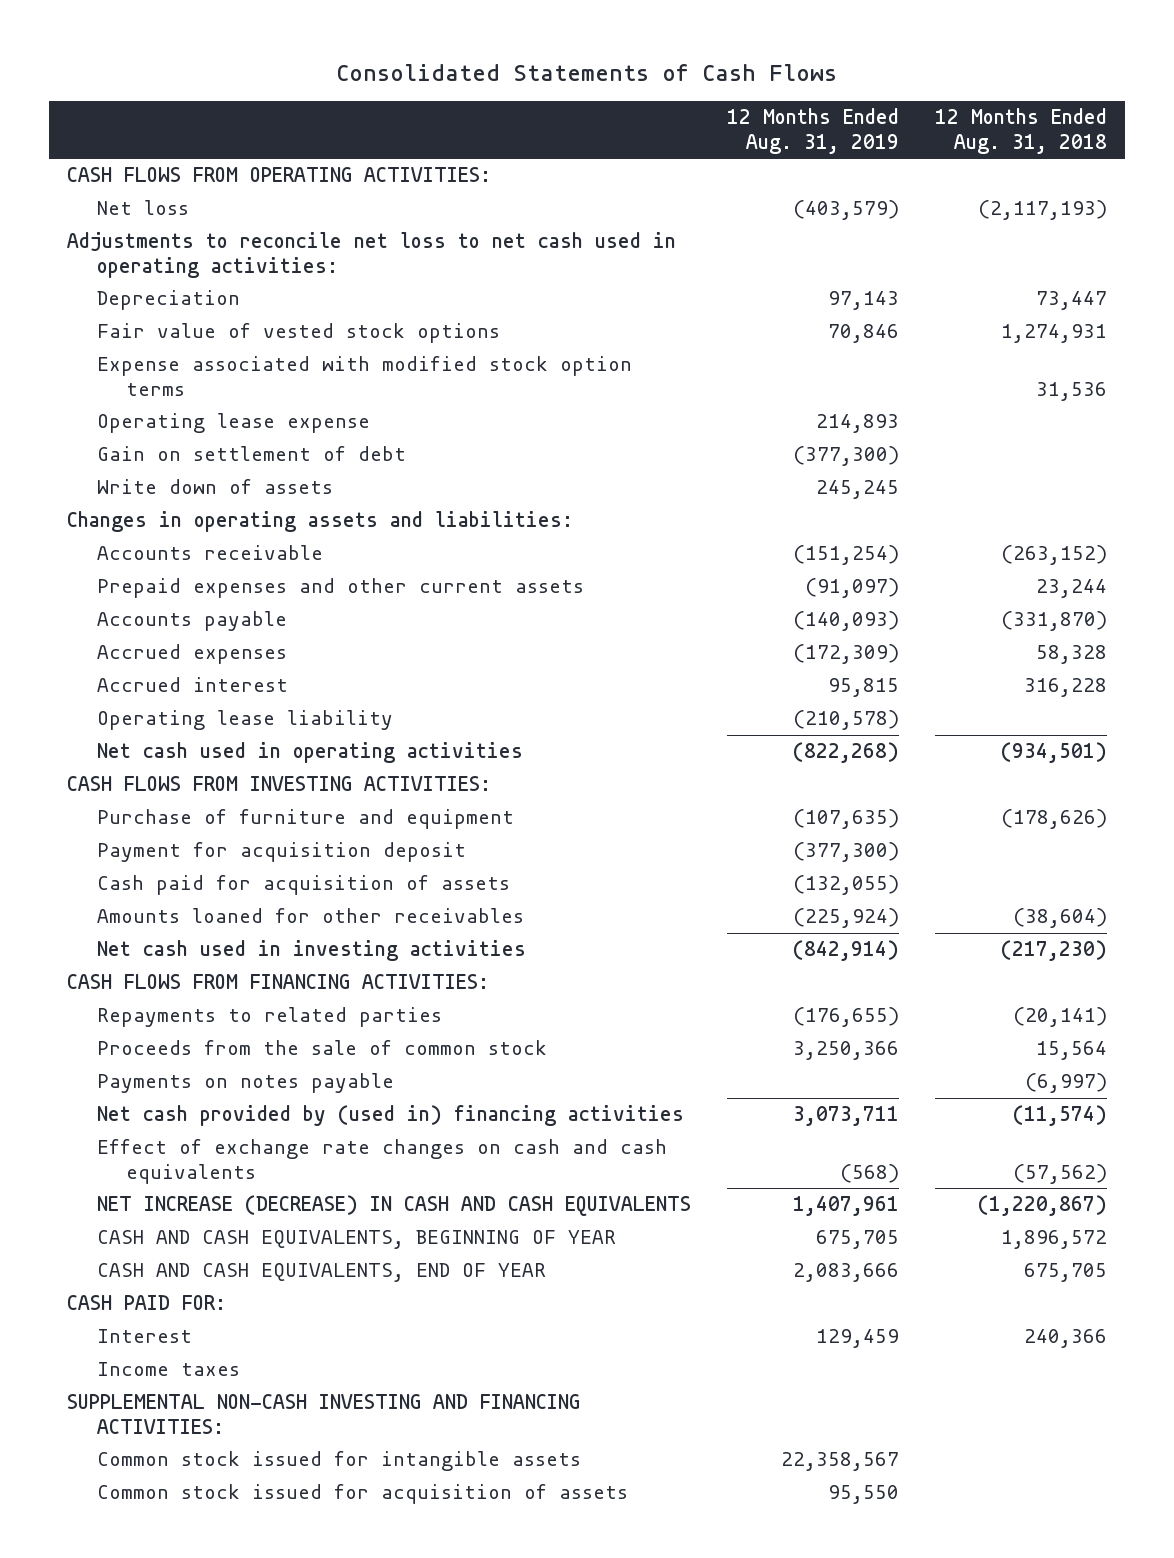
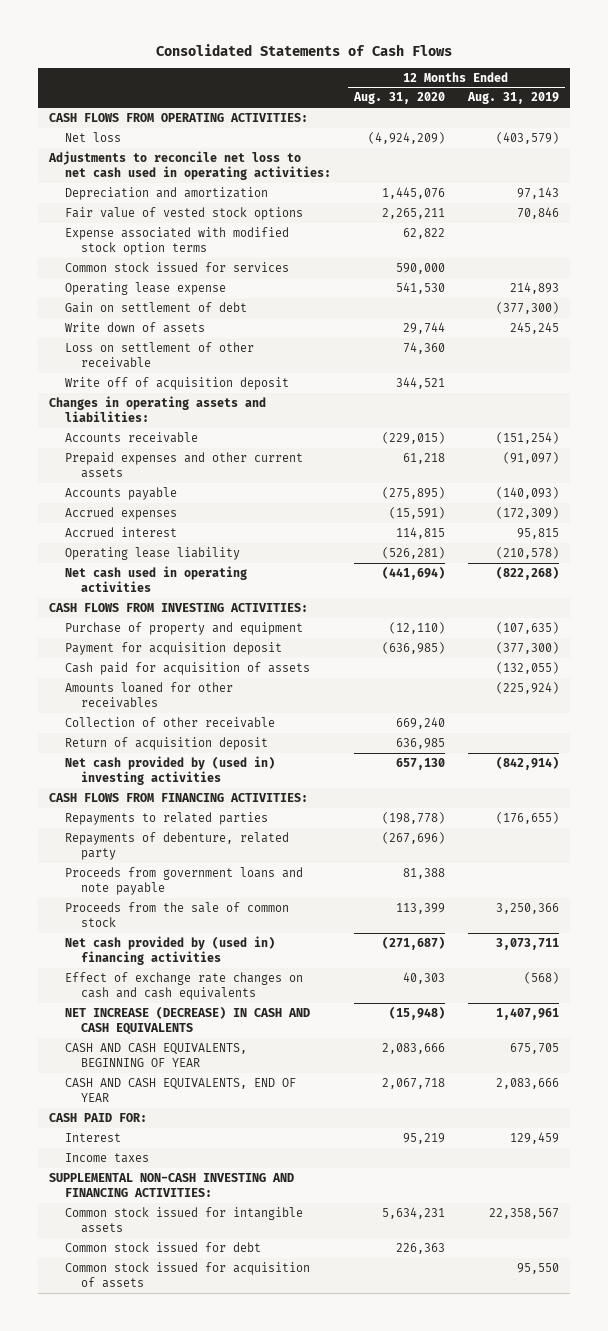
- | 12 Months Ended Aug. 31, 2019 | 12 Months Ended Aug. 31, 2018
+ | 12 Months Ended Aug. 31, 2020 | 12 Months Ended Aug. 31, 2019
- Depreciation | 97,143 | 73,447
+ Depreciation and amortization | 1,445,076 | 97,143
+ Common stock issued for services | 590,000 |
+ Loss on settlement of other receivable | 74,360 |
+ Write off of acquisition deposit | 344,521 |
- Purchase of furniture and equipment | (107,635) | (178,626)
+ Purchase of property and equipment | (12,110) | (107,635)
- Net cash used in investing activities | (842,914) | (217,230)
+ Collection of other receivable | 669,240 |
+ Return of acquisition deposit | 636,985 |
+ Net cash provided by (used in) investing activities | 657,130 | (842,914)
+ Repayments of debenture, related party | (267,696) |
+ Proceeds from government loans and note payable | 81,388 |
- Payments on notes payable | | (6,997)
+ Common stock issued for debt | 226,363 |

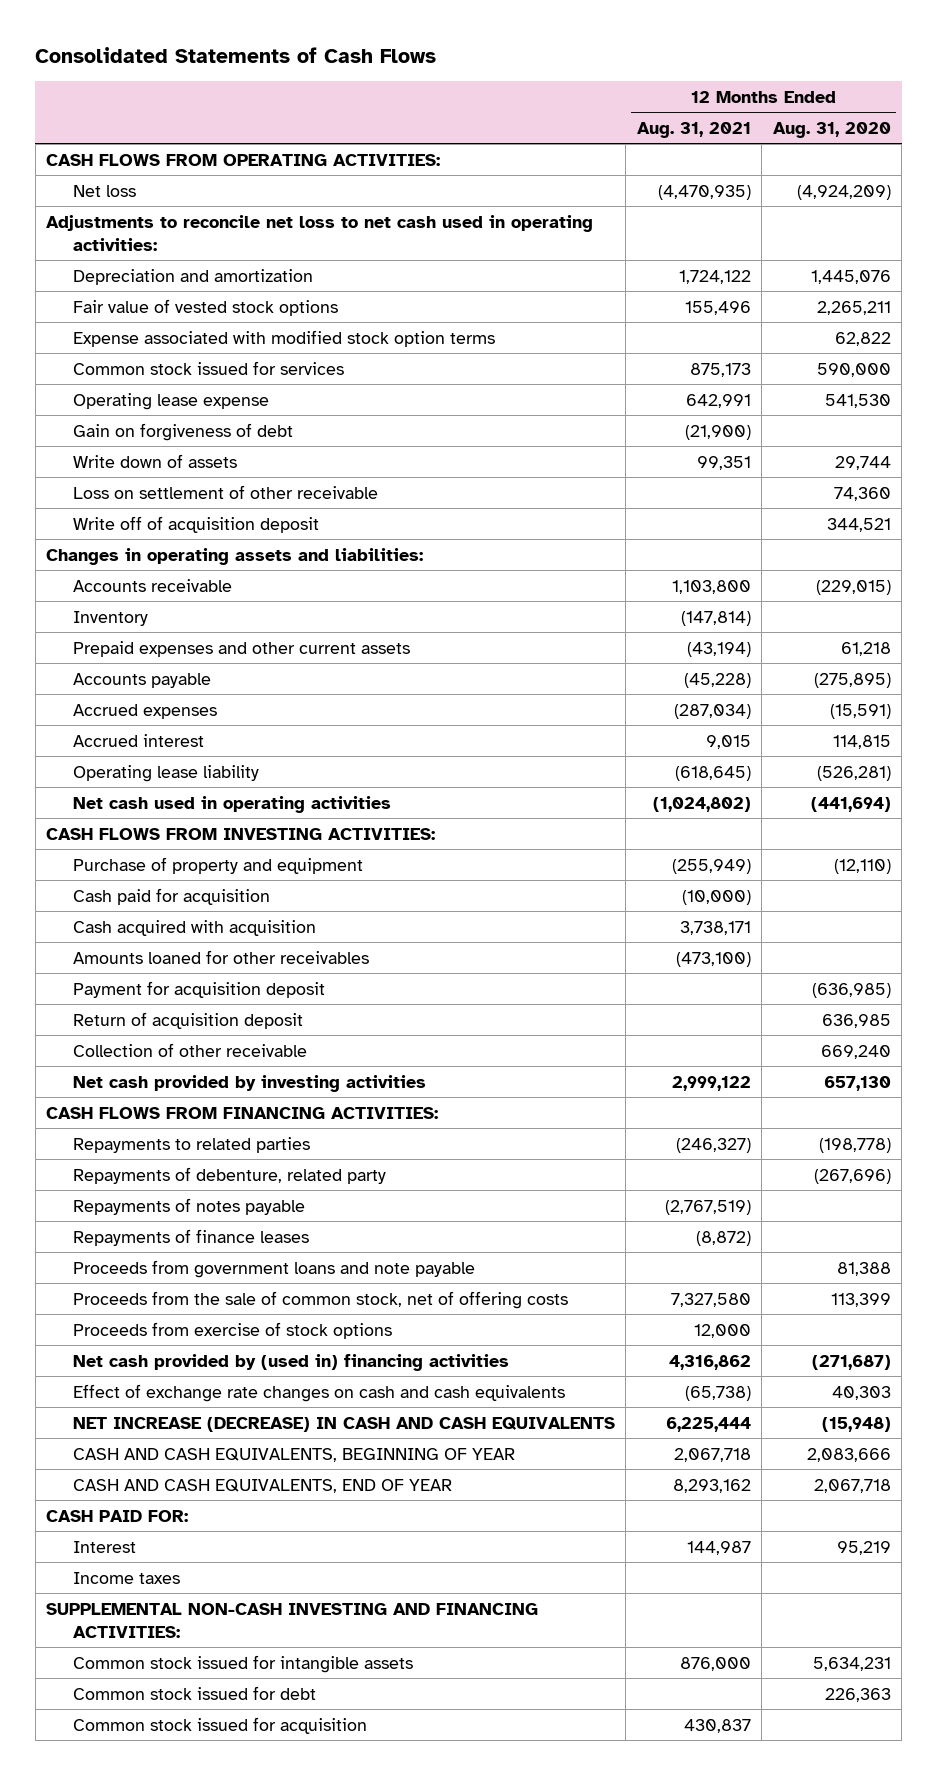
- | 12 Months Ended Aug. 31, 2020 | 12 Months Ended Aug. 31, 2019
+ | 12 Months Ended Aug. 31, 2021 | 12 Months Ended Aug. 31, 2020
- Gain on settlement of debt | | (377,300)
+ Gain on forgiveness of debt | (21,900) |
+ Inventory | (147,814) |
- Cash paid for acquisition of assets | | (132,055)
+ Cash paid for acquisition | (10,000) |
+ Cash acquired with acquisition | 3,738,171 |
moved down: Payment for acquisition deposit | | (636,985)
- Net cash provided by (used in) investing activities | 657,130 | (842,914)
moved down: Collection of other receivable | | 669,240
+ Net cash provided by investing activities | 2,999,122 | 657,130
+ Repayments of notes payable | (2,767,519) |
+ Repayments of finance leases | (8,872) |
- Proceeds from the sale of common stock | 113,399 | 3,250,366
+ Proceeds from the sale of common stock, net of offering costs | 7,327,580 | 113,399
+ Proceeds from exercise of stock options | 12,000 |
- Common stock issued for acquisition of assets | | 95,550
+ Common stock issued for acquisition | 430,837 |

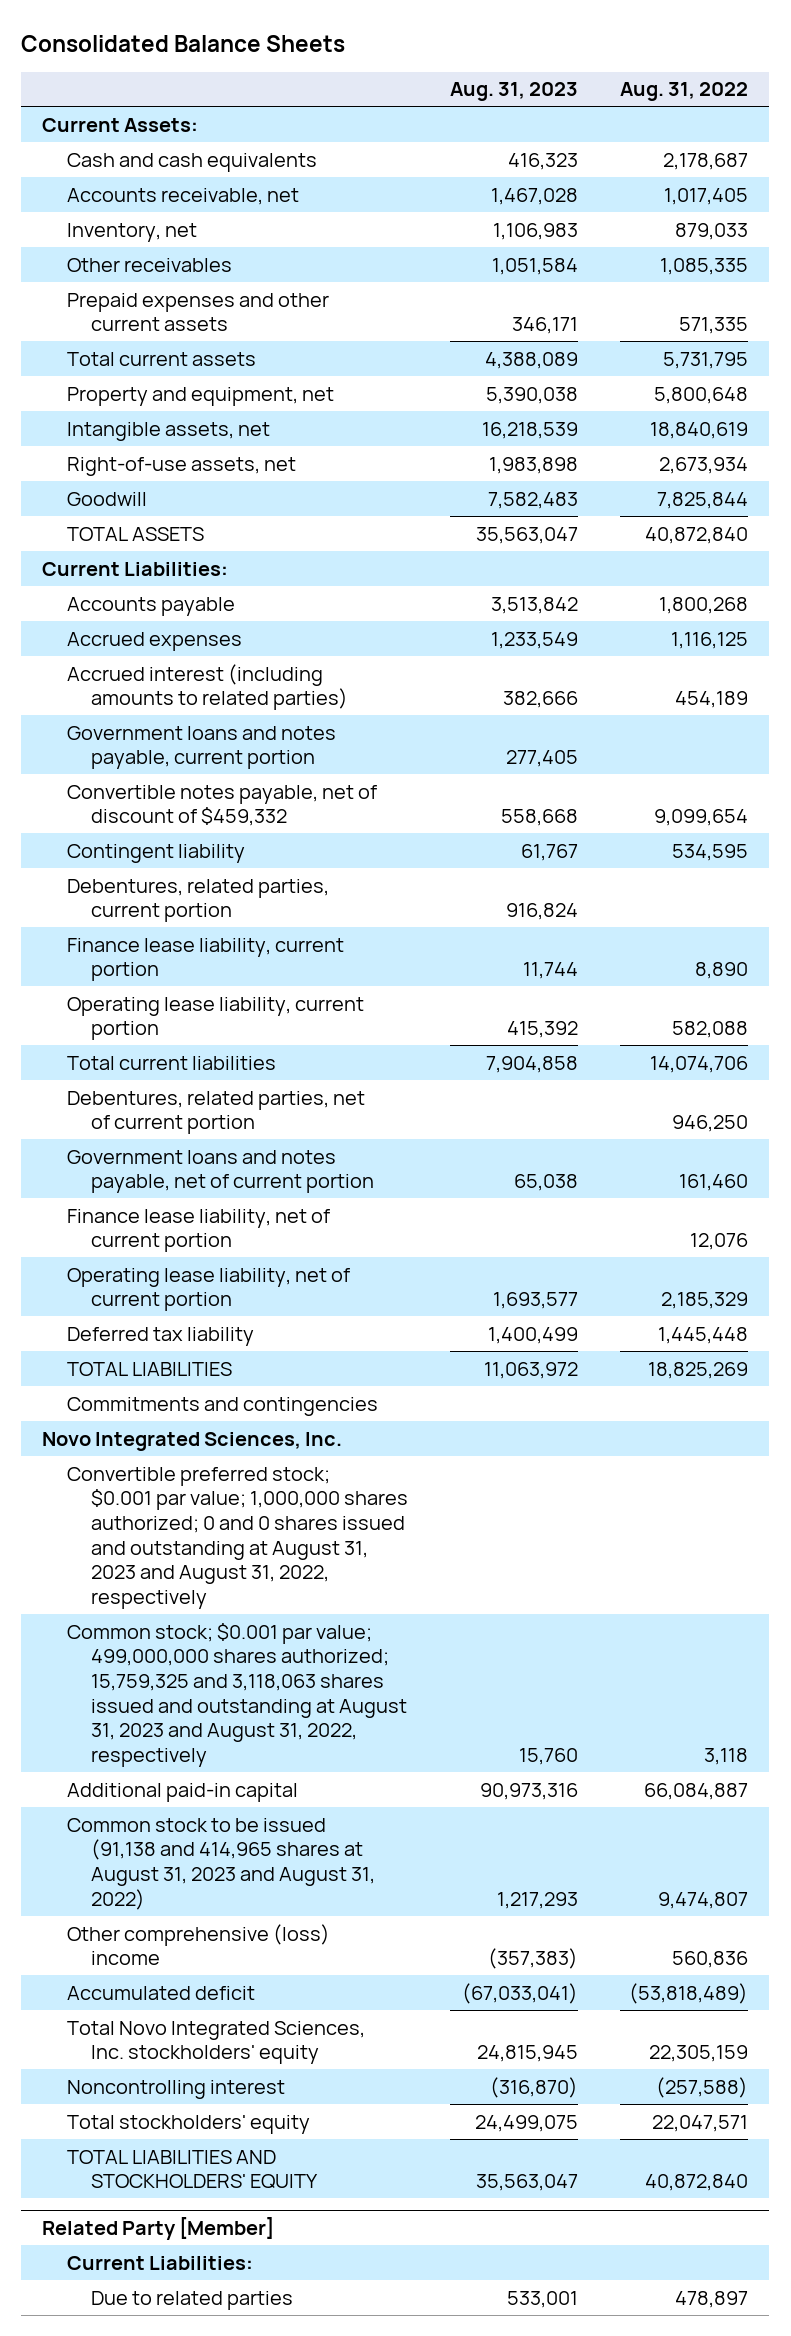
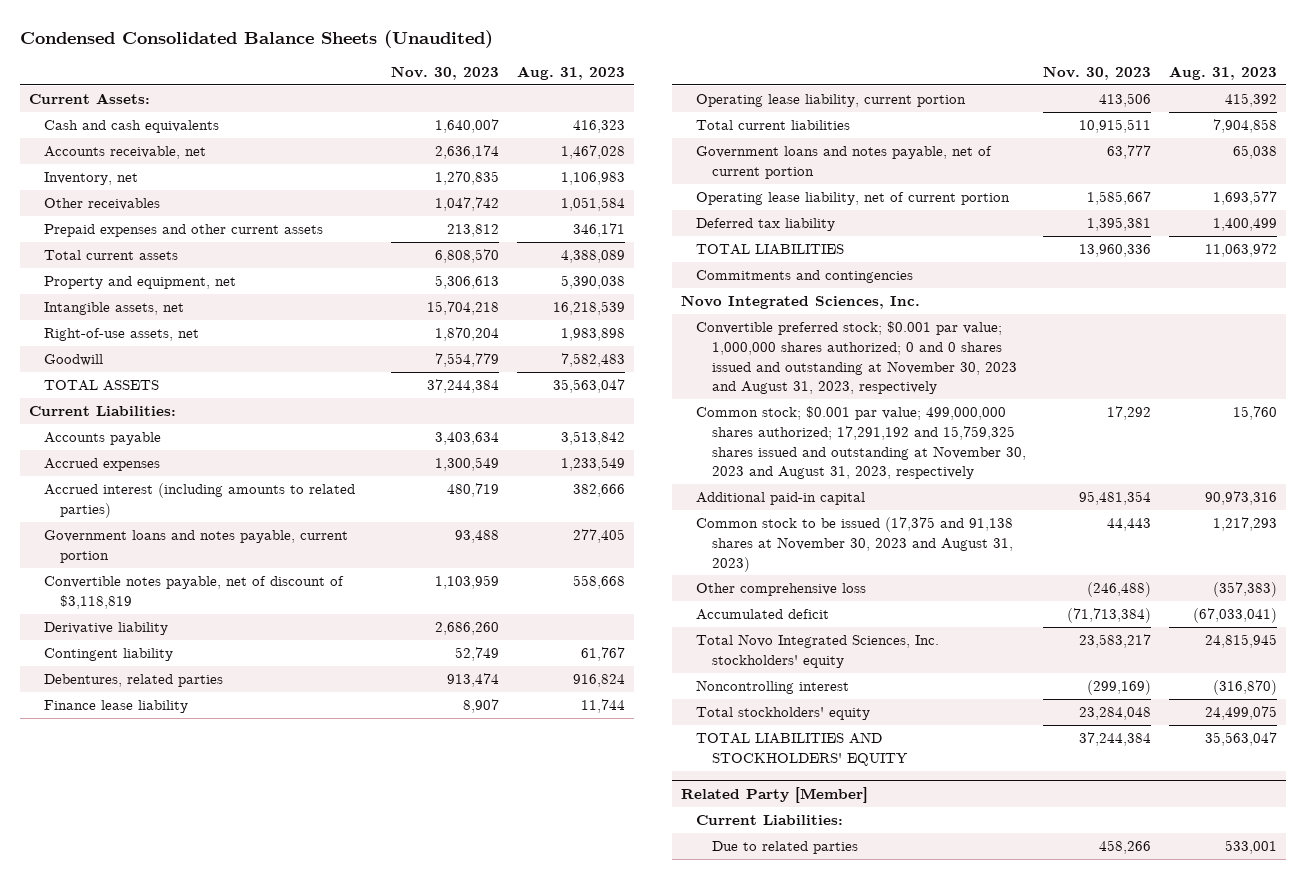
- Consolidated Balance Sheets
+ Condensed Consolidated Balance Sheets (Unaudited)
- | Aug. 31, 2023 | Aug. 31, 2022
+ | Nov. 30, 2023 | Aug. 31, 2023
- Convertible notes payable, net of discount of $459,332 | 558,668 | 9,099,654
+ Convertible notes payable, net of discount of $3,118,819 | 1,103,959 | 558,668
+ Derivative liability | 2,686,260 |
- Debentures, related parties, current portion | 916,824 |
- Finance lease liability, current portion | 11,744 | 8,890
+ Debentures, related parties | 913,474 | 916,824
+ Finance lease liability | 8,907 | 11,744
- Debentures, related parties, net of current portion | | 946,250
- Finance lease liability, net of current portion | | 12,076
- Convertible preferred stock; $0.001 par value; 1,000,000 shares authorized; 0 and 0 shares issued and outstanding at August 31, 2023 and August 31, 2022, respectively
- Common stock; $0.001 par value; 499,000,000 shares authorized; 15,759,325 and 3,118,063 shares issued and outstanding at August 31, 2023 and August 31, 2022, respectively | 15,760 | 3,118
+ Convertible preferred stock; $0.001 par value; 1,000,000 shares authorized; 0 and 0 shares issued and outstanding at November 30, 2023 and August 31, 2023, respectively
+ Common stock; $0.001 par value; 499,000,000 shares authorized; 17,291,192 and 15,759,325 shares issued and outstanding at November 30, 2023 and August 31, 2023, respectively | 17,292 | 15,760
- Common stock to be issued (91,138 and 414,965 shares at August 31, 2023 and August 31, 2022) | 1,217,293 | 9,474,807
- Other comprehensive (loss) income | (357,383) | 560,836
+ Common stock to be issued (17,375 and 91,138 shares at November 30, 2023 and August 31, 2023) | 44,443 | 1,217,293
+ Other comprehensive loss | (246,488) | (357,383)

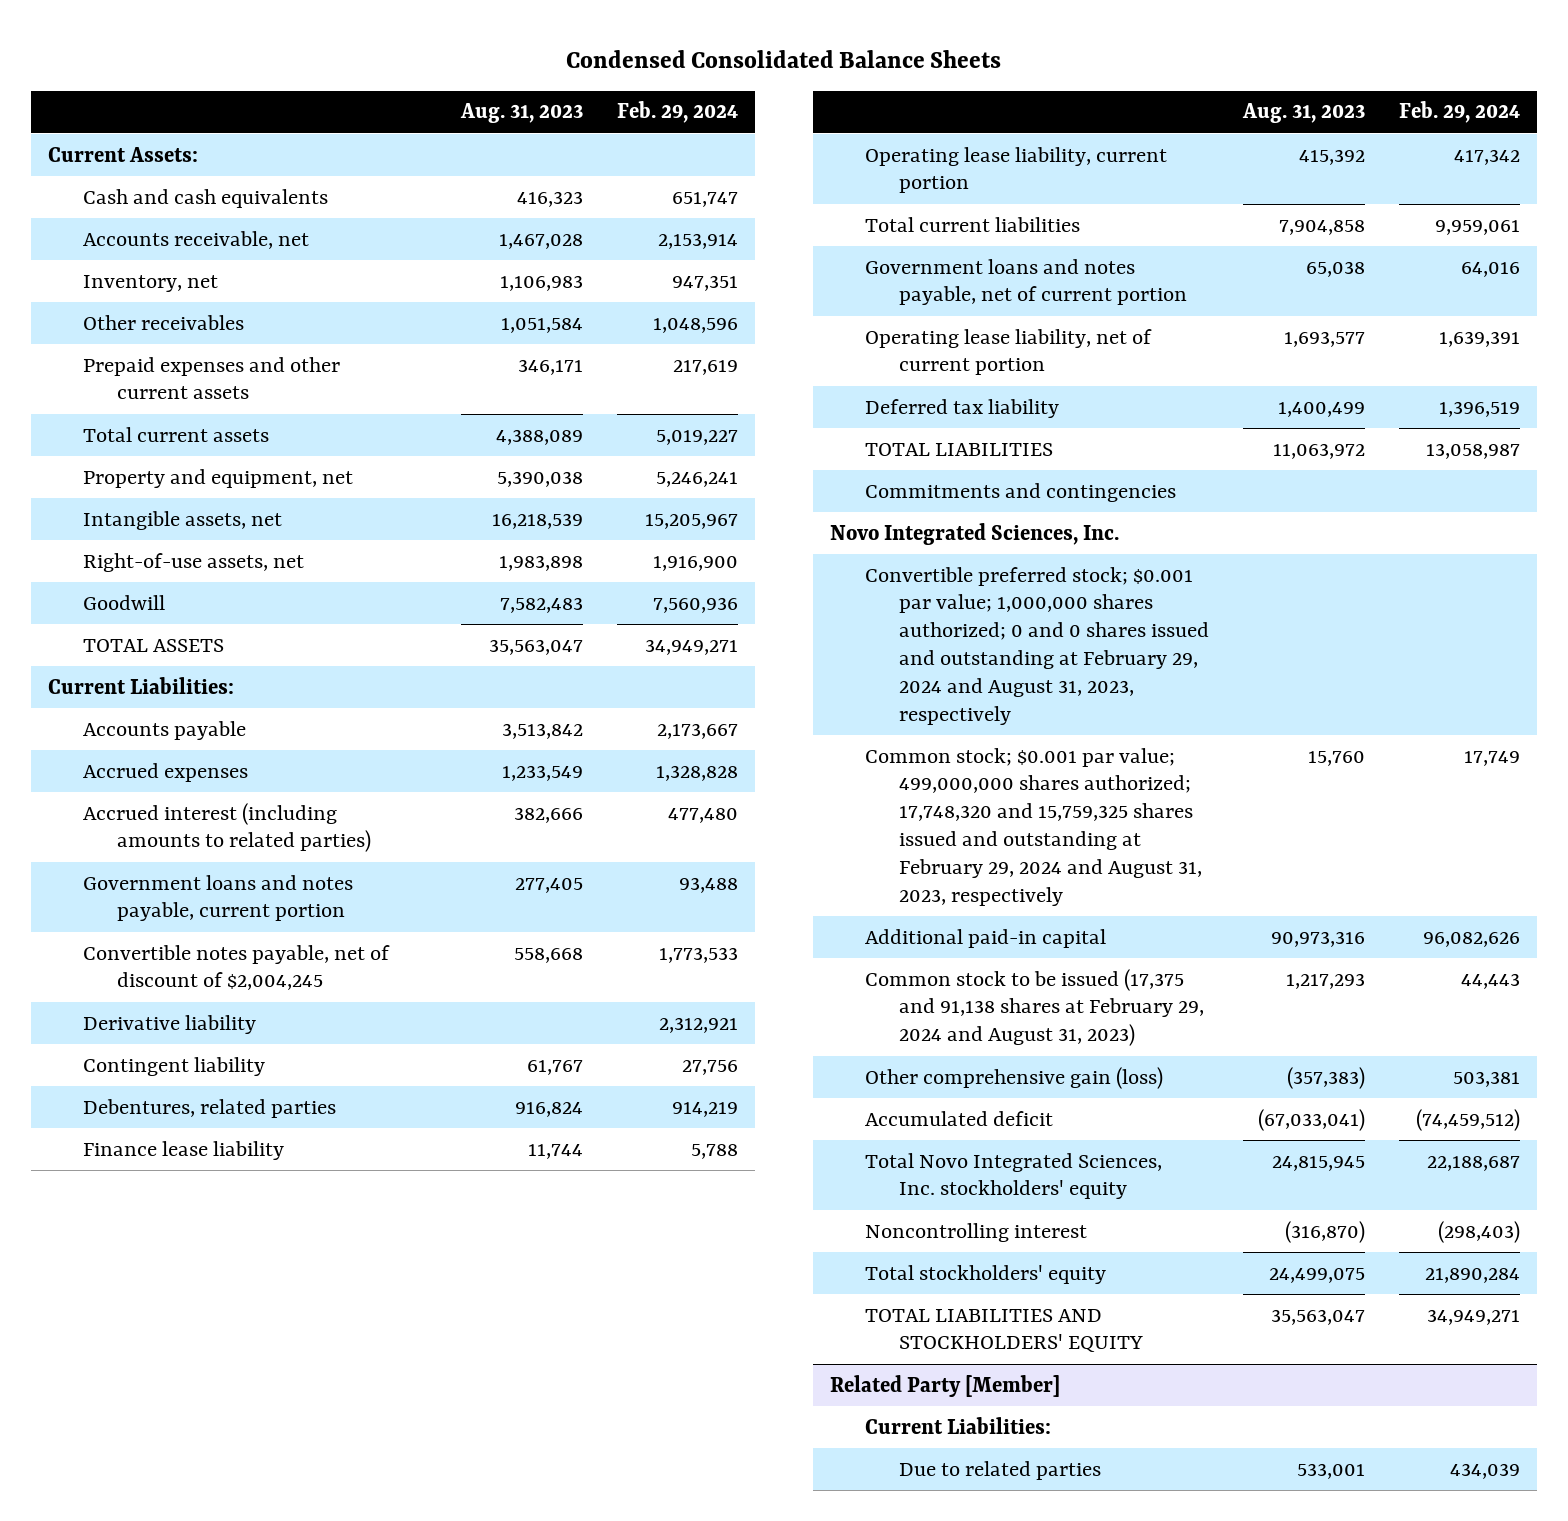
- Condensed Consolidated Balance Sheets (Unaudited)
+ Condensed Consolidated Balance Sheets
- | Nov. 30, 2023 | Aug. 31, 2023
+ | Aug. 31, 2023 | Feb. 29, 2024
- Convertible notes payable, net of discount of $3,118,819 | 1,103,959 | 558,668
+ Convertible notes payable, net of discount of $2,004,245 | 558,668 | 1,773,533
- Convertible preferred stock; $0.001 par value; 1,000,000 shares authorized; 0 and 0 shares issued and outstanding at November 30, 2023 and August 31, 2023, respectively
- Common stock; $0.001 par value; 499,000,000 shares authorized; 17,291,192 and 15,759,325 shares issued and outstanding at November 30, 2023 and August 31, 2023, respectively | 17,292 | 15,760
+ Convertible preferred stock; $0.001 par value; 1,000,000 shares authorized; 0 and 0 shares issued and outstanding at February 29, 2024 and August 31, 2023, respectively
+ Common stock; $0.001 par value; 499,000,000 shares authorized; 17,748,320 and 15,759,325 shares issued and outstanding at February 29, 2024 and August 31, 2023, respectively | 15,760 | 17,749
- Common stock to be issued (17,375 and 91,138 shares at November 30, 2023 and August 31, 2023) | 44,443 | 1,217,293
- Other comprehensive loss | (246,488) | (357,383)
+ Common stock to be issued (17,375 and 91,138 shares at February 29, 2024 and August 31, 2023) | 1,217,293 | 44,443
+ Other comprehensive gain (loss) | (357,383) | 503,381

